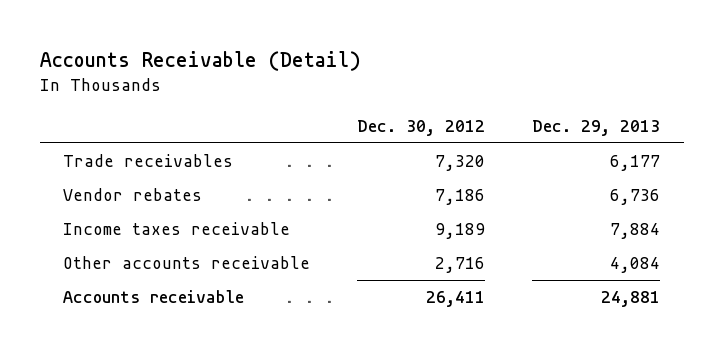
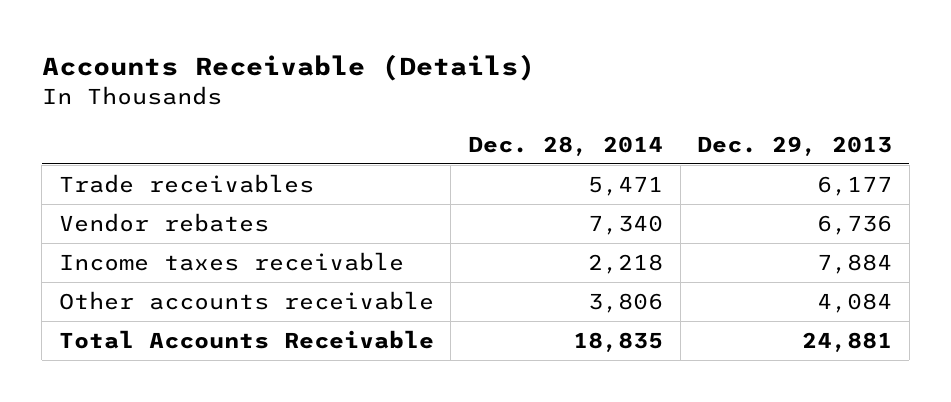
- Accounts Receivable (Detail)
+ Accounts Receivable (Details)
- | Dec. 30, 2012 | Dec. 29, 2013
+ | Dec. 28, 2014 | Dec. 29, 2013
- Accounts receivable | 26,411 | 24,881
+ Total Accounts Receivable | 18,835 | 24,881

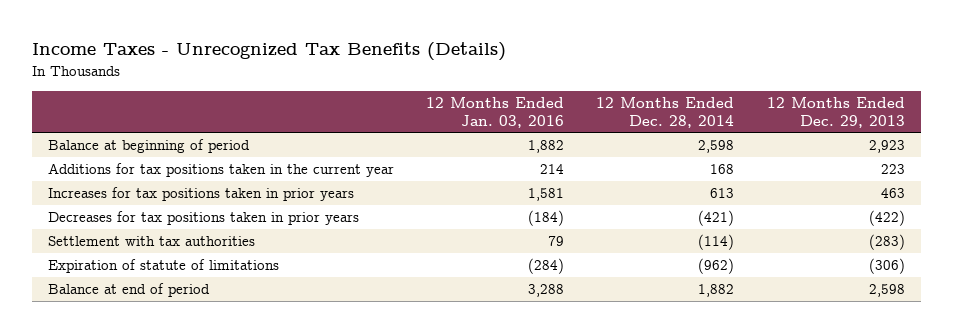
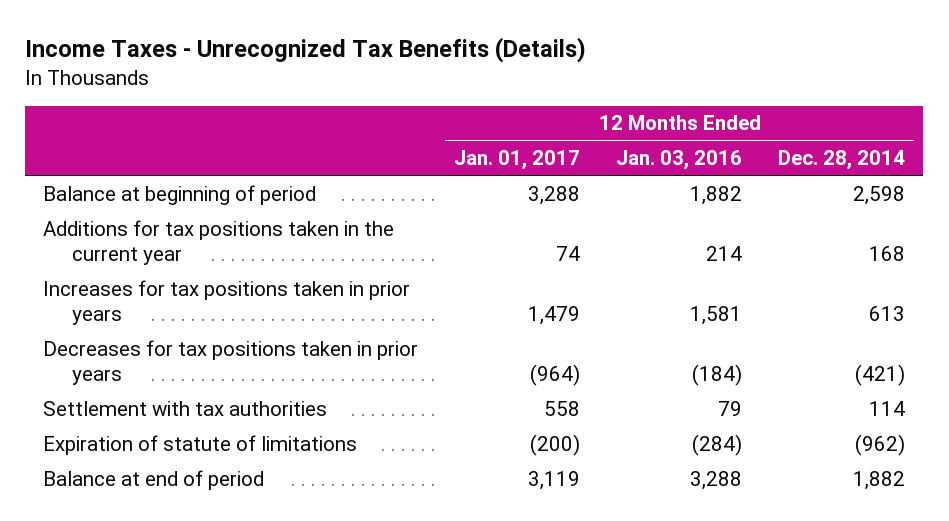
- | 12 Months Ended Jan. 03, 2016 | 12 Months Ended Dec. 28, 2014 | 12 Months Ended Dec. 29, 2013
+ | 12 Months Ended Jan. 01, 2017 | 12 Months Ended Jan. 03, 2016 | 12 Months Ended Dec. 28, 2014
- Settlement with tax authorities | 79 | (114) | (283)
+ Settlement with tax authorities | 558 | 79 | 114

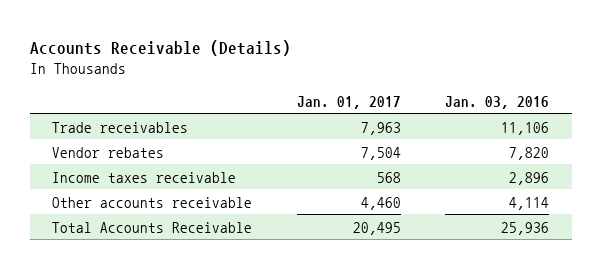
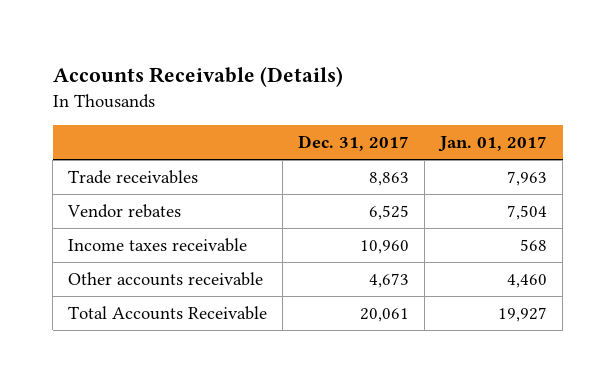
- | Jan. 01, 2017 | Jan. 03, 2016
+ | Dec. 31, 2017 | Jan. 01, 2017
- Total Accounts Receivable | 20,495 | 25,936
+ Total Accounts Receivable | 20,061 | 19,927

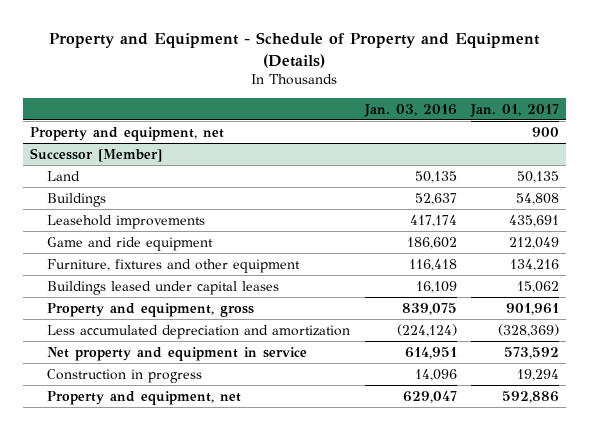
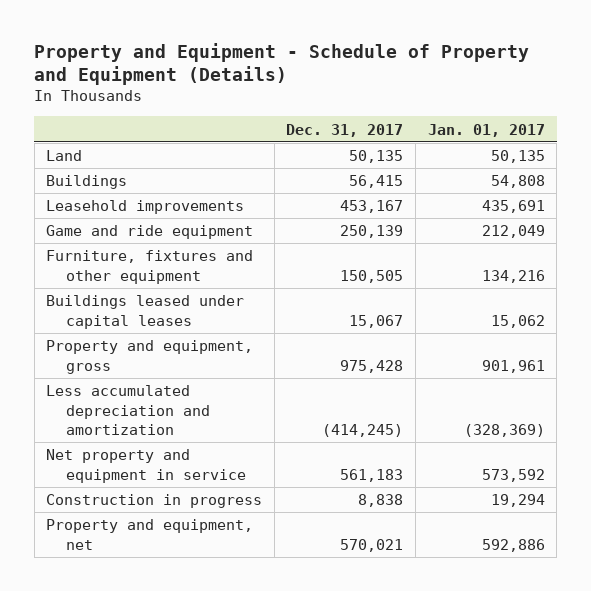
- | Jan. 03, 2016 | Jan. 01, 2017
+ | Dec. 31, 2017 | Jan. 01, 2017
- Property and equipment, net | | 900
- Successor [Member]

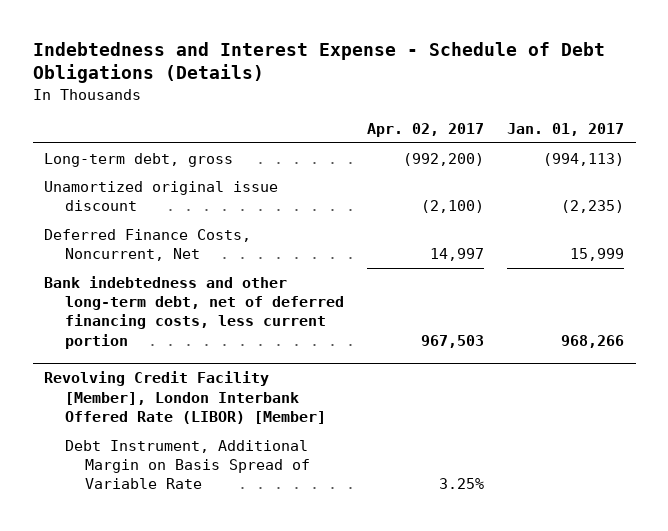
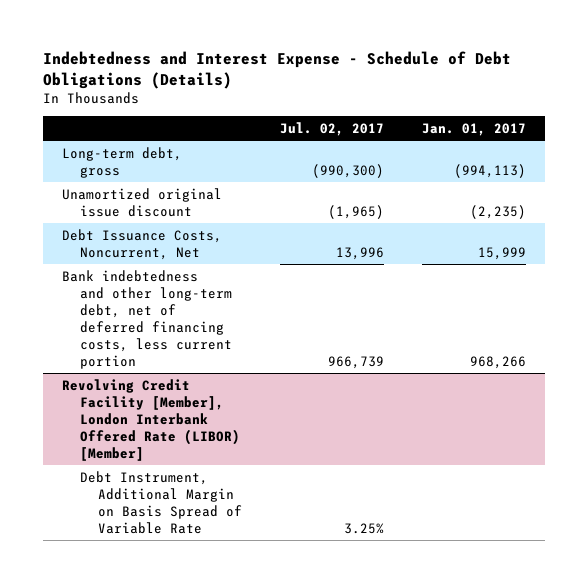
- | Apr. 02, 2017 | Jan. 01, 2017
+ | Jul. 02, 2017 | Jan. 01, 2017
- Deferred Finance Costs, Noncurrent, Net | 14,997 | 15,999
+ Debt Issuance Costs, Noncurrent, Net | 13,996 | 15,999

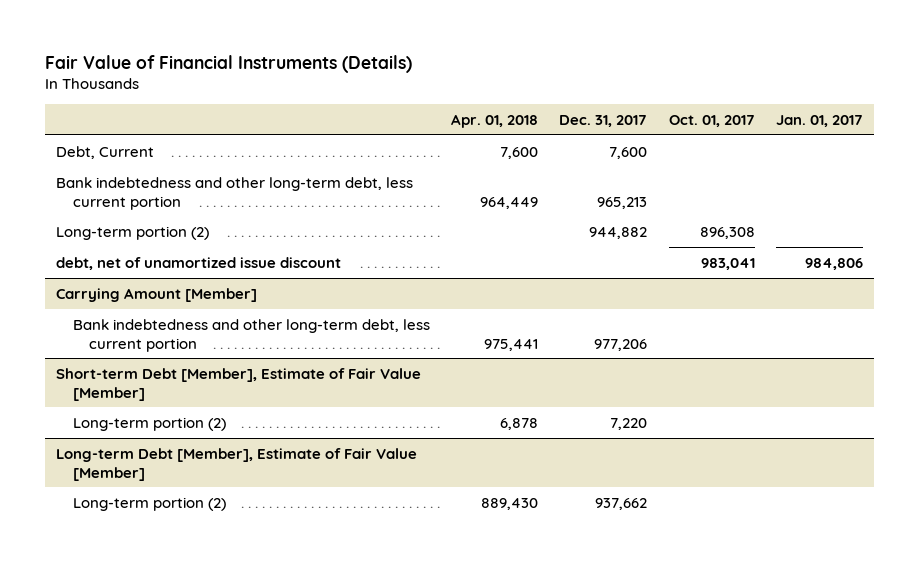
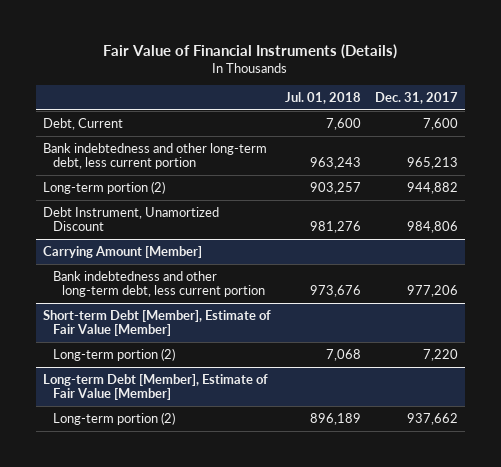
- | Apr. 01, 2018 | Dec. 31, 2017 | Oct. 01, 2017 | Jan. 01, 2017
+ | Jul. 01, 2018 | Dec. 31, 2017
- debt, net of unamortized issue discount | | | 983,041 | 984,806
+ Debt Instrument, Unamortized Discount | 981,276 | 984,806

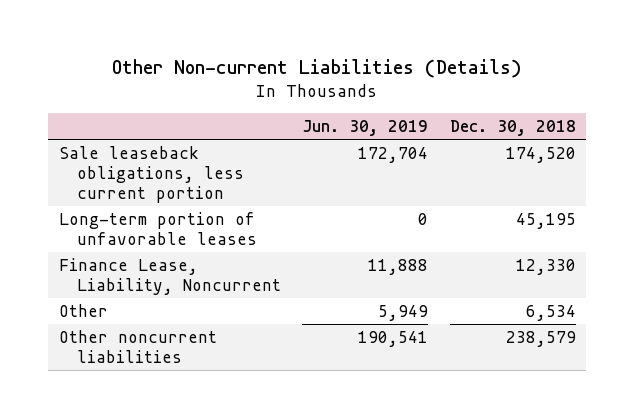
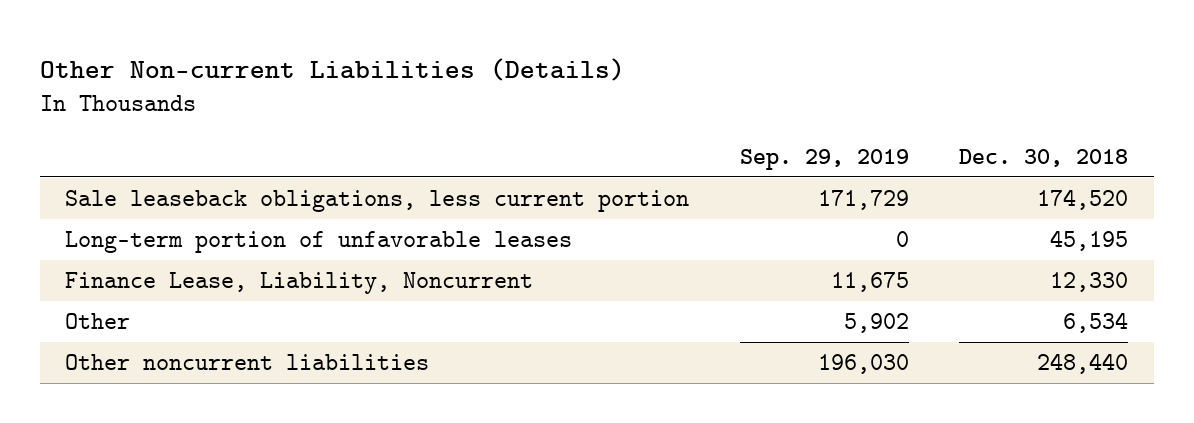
- | Jun. 30, 2019 | Dec. 30, 2018
+ | Sep. 29, 2019 | Dec. 30, 2018
- Other noncurrent liabilities | 190,541 | 238,579
+ Other noncurrent liabilities | 196,030 | 248,440

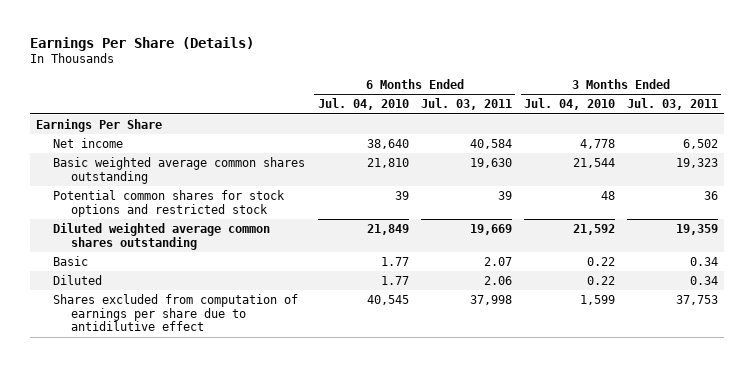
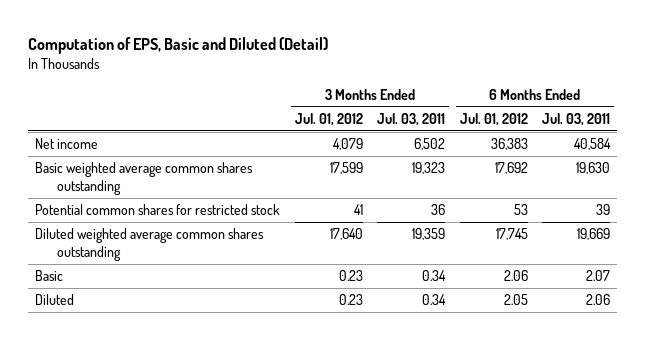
- Earnings Per Share (Details)
+ Computation of EPS, Basic and Diluted (Detail)
- | 6 Months Ended Jul. 04, 2010 | 6 Months Ended Jul. 03, 2011 | 3 Months Ended Jul. 04, 2010 | 3 Months Ended Jul. 03, 2011
+ | 3 Months Ended Jul. 01, 2012 | 3 Months Ended Jul. 03, 2011 | 6 Months Ended Jul. 01, 2012 | 6 Months Ended Jul. 03, 2011
- Earnings Per Share
- Potential common shares for stock options and restricted stock | 39 | 39 | 48 | 36
+ Potential common shares for restricted stock | 41 | 36 | 53 | 39
- Shares excluded from computation of earnings per share due to antidilutive effect | 40,545 | 37,998 | 1,599 | 37,753

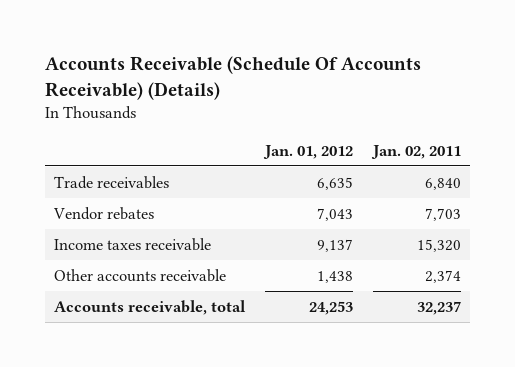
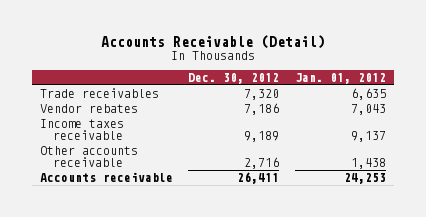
- Accounts Receivable (Schedule Of Accounts Receivable) (Details)
+ Accounts Receivable (Detail)
- | Jan. 01, 2012 | Jan. 02, 2011
+ | Dec. 30, 2012 | Jan. 01, 2012
- Accounts receivable, total | 24,253 | 32,237
+ Accounts receivable | 26,411 | 24,253

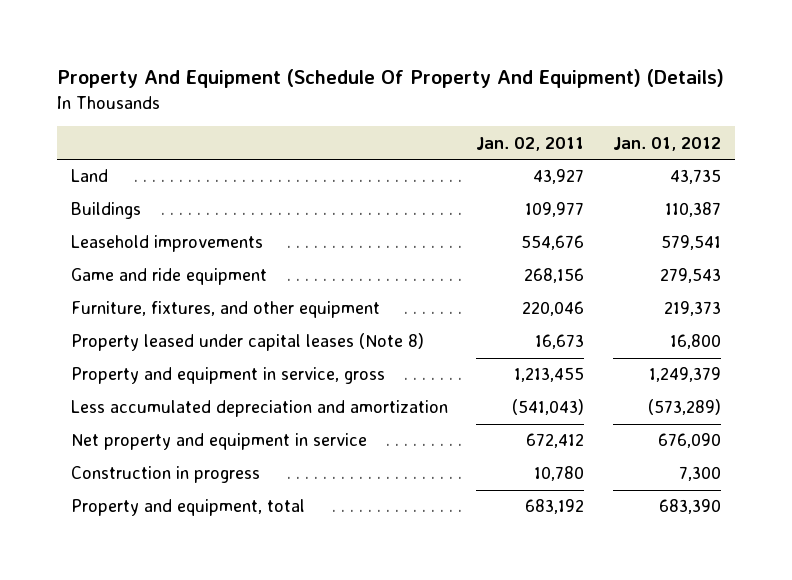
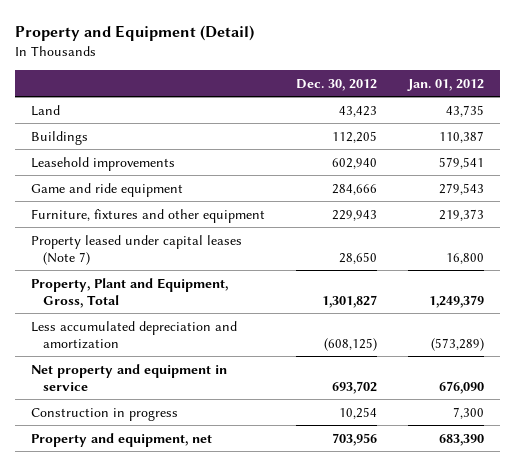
- Property And Equipment (Schedule Of Property And Equipment) (Details)
+ Property and Equipment (Detail)
- | Jan. 02, 2011 | Jan. 01, 2012
+ | Dec. 30, 2012 | Jan. 01, 2012
- Furniture, fixtures, and other equipment | 220,046 | 219,373
- Property leased under capital leases (Note 8) | 16,673 | 16,800
- Property and equipment in service, gross | 1,213,455 | 1,249,379
+ Furniture, fixtures and other equipment | 229,943 | 219,373
+ Property leased under capital leases (Note 7) | 28,650 | 16,800
+ Property, Plant and Equipment, Gross, Total | 1,301,827 | 1,249,379
- Property and equipment, total | 683,192 | 683,390
+ Property and equipment, net | 703,956 | 683,390

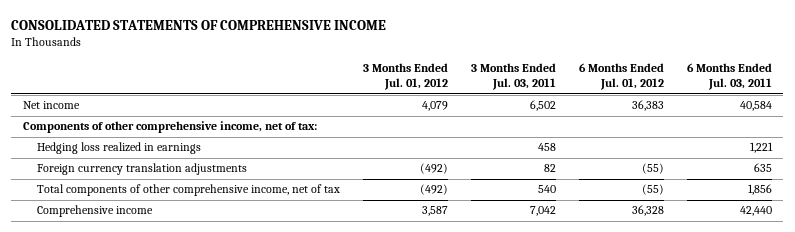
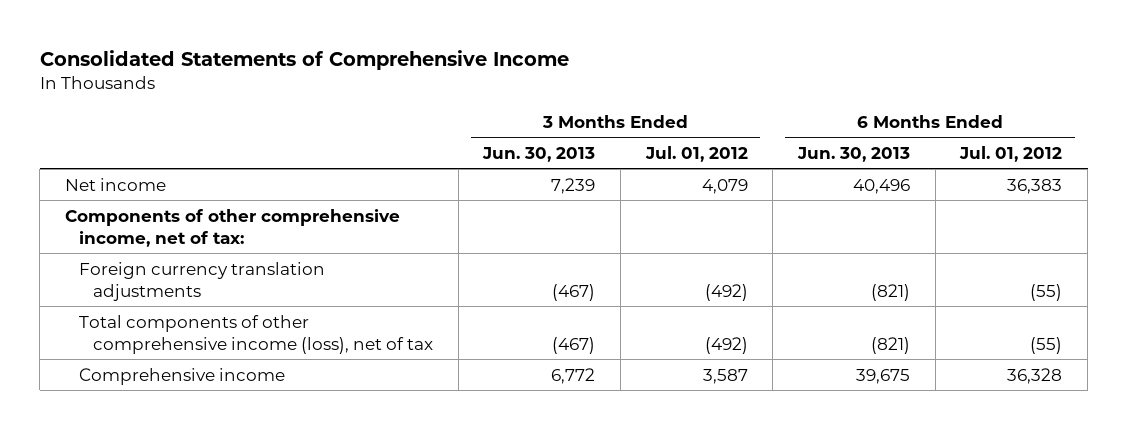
- CONSOLIDATED STATEMENTS OF COMPREHENSIVE INCOME
+ Consolidated Statements of Comprehensive Income
- | 3 Months Ended Jul. 01, 2012 | 3 Months Ended Jul. 03, 2011 | 6 Months Ended Jul. 01, 2012 | 6 Months Ended Jul. 03, 2011
+ | 3 Months Ended Jun. 30, 2013 | 3 Months Ended Jul. 01, 2012 | 6 Months Ended Jun. 30, 2013 | 6 Months Ended Jul. 01, 2012
- Hedging loss realized in earnings | | 458 | | 1,221
- Total components of other comprehensive income, net of tax | (492) | 540 | (55) | 1,856
+ Total components of other comprehensive income (loss), net of tax | (467) | (492) | (821) | (55)

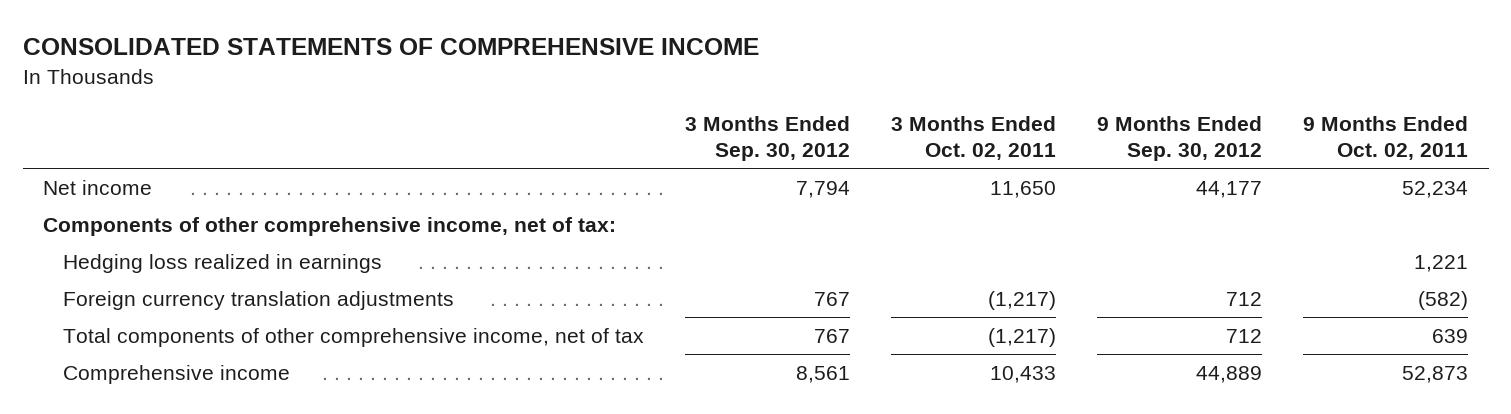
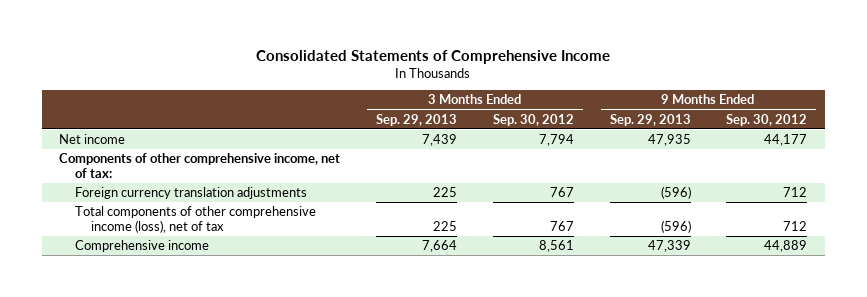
- CONSOLIDATED STATEMENTS OF COMPREHENSIVE INCOME
+ Consolidated Statements of Comprehensive Income
- | 3 Months Ended Sep. 30, 2012 | 3 Months Ended Oct. 02, 2011 | 9 Months Ended Sep. 30, 2012 | 9 Months Ended Oct. 02, 2011
+ | 3 Months Ended Sep. 29, 2013 | 3 Months Ended Sep. 30, 2012 | 9 Months Ended Sep. 29, 2013 | 9 Months Ended Sep. 30, 2012
- Hedging loss realized in earnings | | | | 1,221
- Total components of other comprehensive income, net of tax | 767 | (1,217) | 712 | 639
+ Total components of other comprehensive income (loss), net of tax | 225 | 767 | (596) | 712

